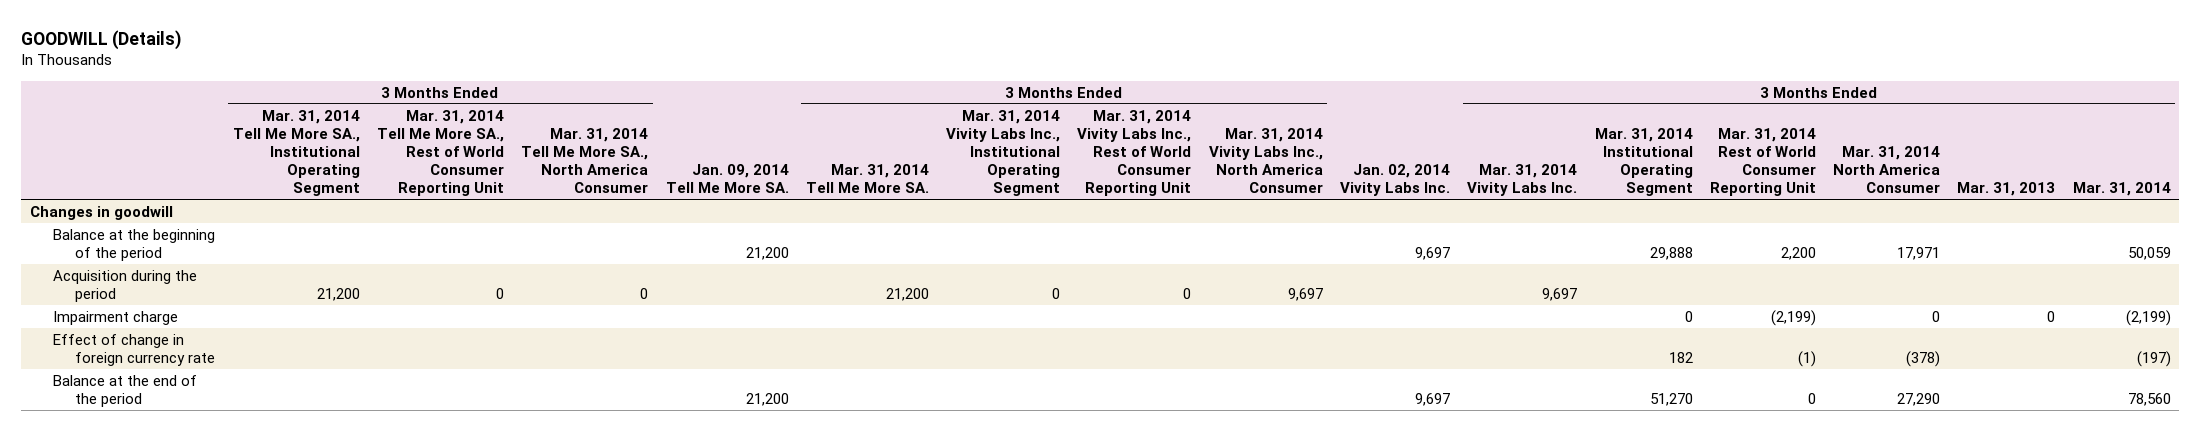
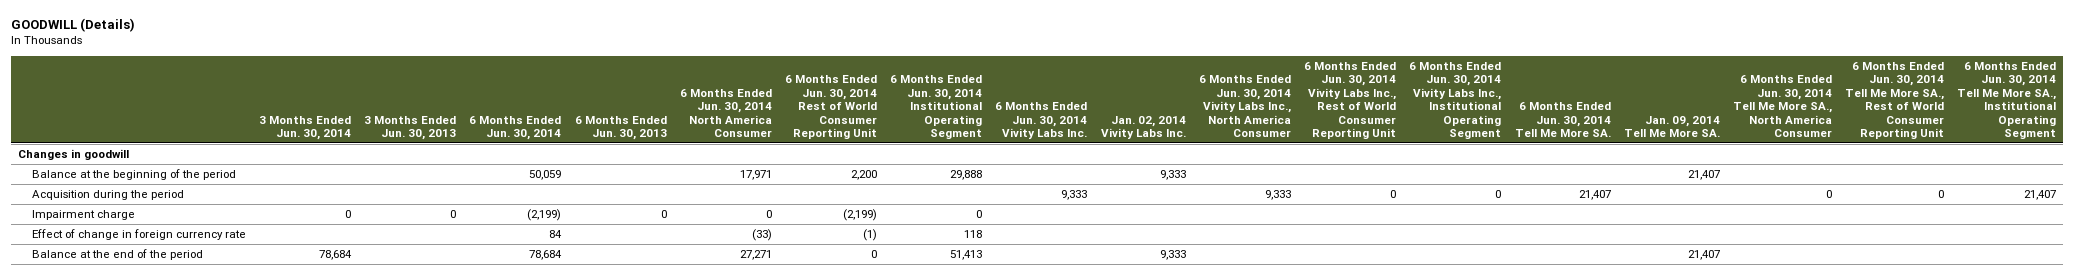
- | 3 Months Ended Mar. 31, 2014 Tell Me More SA., Institutional Operating Segment | 3 Months Ended Mar. 31, 2014 Tell Me More SA., Rest of World Consumer Reporting Unit | 3 Months Ended Mar. 31, 2014 Tell Me More SA., North America Consumer | Jan. 09, 2014 Tell Me More SA. | 3 Months Ended Mar. 31, 2014 Tell Me More SA. | 3 Months Ended Mar. 31, 2014 Vivity Labs Inc., Institutional Operating Segment | 3 Months Ended Mar. 31, 2014 Vivity Labs Inc., Rest of World Consumer Reporting Unit | 3 Months Ended Mar. 31, 2014 Vivity Labs Inc., North America Consumer | Jan. 02, 2014 Vivity Labs Inc. | 3 Months Ended Mar. 31, 2014 Vivity Labs Inc. | 3 Months Ended Mar. 31, 2014 Institutional Operating Segment | 3 Months Ended Mar. 31, 2014 Rest of World Consumer Reporting Unit | 3 Months Ended Mar. 31, 2014 North America Consumer | 3 Months Ended Mar. 31, 2013 | 3 Months Ended Mar. 31, 2014
+ | 3 Months Ended Jun. 30, 2014 | 3 Months Ended Jun. 30, 2013 | 6 Months Ended Jun. 30, 2014 | 6 Months Ended Jun. 30, 2013 | 6 Months Ended Jun. 30, 2014 North America Consumer | 6 Months Ended Jun. 30, 2014 Rest of World Consumer Reporting Unit | 6 Months Ended Jun. 30, 2014 Institutional Operating Segment | 6 Months Ended Jun. 30, 2014 Vivity Labs Inc. | Jan. 02, 2014 Vivity Labs Inc. | 6 Months Ended Jun. 30, 2014 Vivity Labs Inc., North America Consumer | 6 Months Ended Jun. 30, 2014 Vivity Labs Inc., Rest of World Consumer Reporting Unit | 6 Months Ended Jun. 30, 2014 Vivity Labs Inc., Institutional Operating Segment | 6 Months Ended Jun. 30, 2014 Tell Me More SA. | Jan. 09, 2014 Tell Me More SA. | 6 Months Ended Jun. 30, 2014 Tell Me More SA., North America Consumer | 6 Months Ended Jun. 30, 2014 Tell Me More SA., Rest of World Consumer Reporting Unit | 6 Months Ended Jun. 30, 2014 Tell Me More SA., Institutional Operating Segment
- Balance at the beginning of the period | | | | 21,200 | | | | | 9,697 | | 29,888 | 2,200 | 17,971 | | 50,059
+ Balance at the beginning of the period | | | 50,059 | | 17,971 | 2,200 | 29,888 | | 9,333 | | | | | 21,407 | | |
- Balance at the end of the period | | | | 21,200 | | | | | 9,697 | | 51,270 | 0 | 27,290 | | 78,560
+ Balance at the end of the period | 78,684 | | 78,684 | | 27,271 | 0 | 51,413 | | 9,333 | | | | | 21,407 | | |

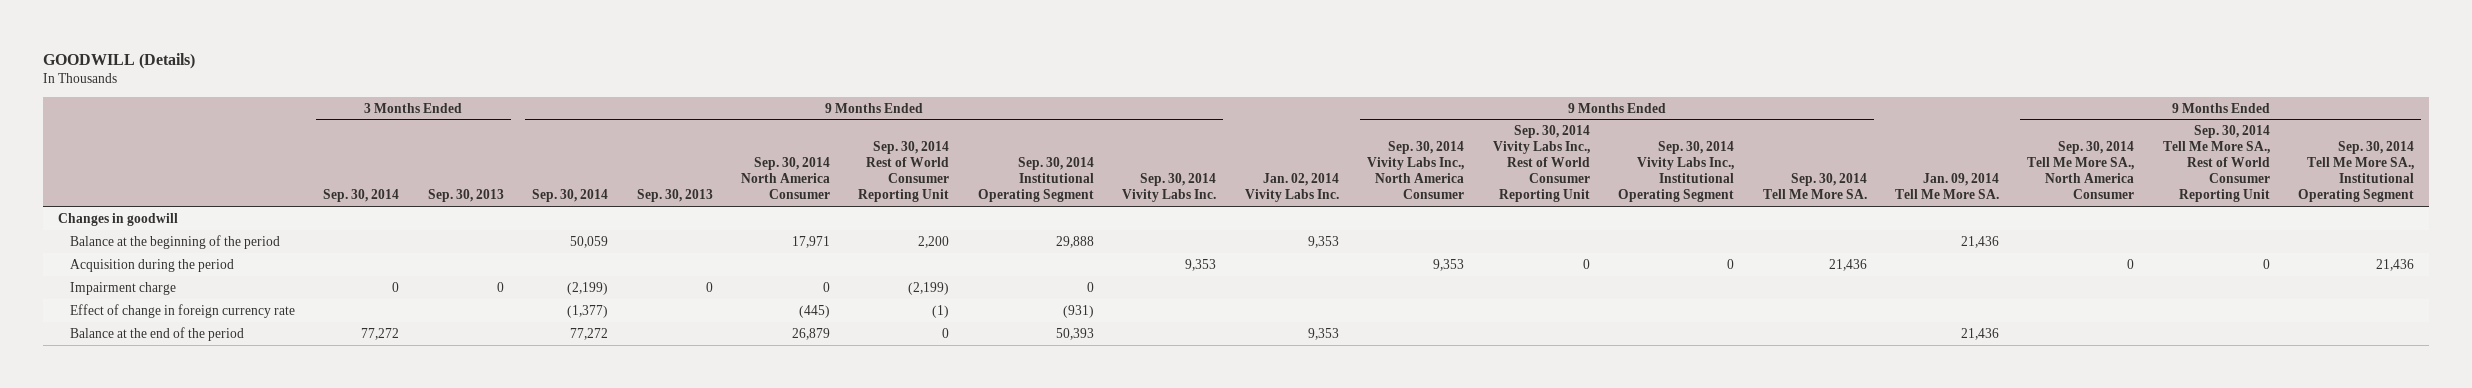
- | 3 Months Ended Jun. 30, 2014 | 3 Months Ended Jun. 30, 2013 | 6 Months Ended Jun. 30, 2014 | 6 Months Ended Jun. 30, 2013 | 6 Months Ended Jun. 30, 2014 North America Consumer | 6 Months Ended Jun. 30, 2014 Rest of World Consumer Reporting Unit | 6 Months Ended Jun. 30, 2014 Institutional Operating Segment | 6 Months Ended Jun. 30, 2014 Vivity Labs Inc. | Jan. 02, 2014 Vivity Labs Inc. | 6 Months Ended Jun. 30, 2014 Vivity Labs Inc., North America Consumer | 6 Months Ended Jun. 30, 2014 Vivity Labs Inc., Rest of World Consumer Reporting Unit | 6 Months Ended Jun. 30, 2014 Vivity Labs Inc., Institutional Operating Segment | 6 Months Ended Jun. 30, 2014 Tell Me More SA. | Jan. 09, 2014 Tell Me More SA. | 6 Months Ended Jun. 30, 2014 Tell Me More SA., North America Consumer | 6 Months Ended Jun. 30, 2014 Tell Me More SA., Rest of World Consumer Reporting Unit | 6 Months Ended Jun. 30, 2014 Tell Me More SA., Institutional Operating Segment
+ | 3 Months Ended Sep. 30, 2014 | 3 Months Ended Sep. 30, 2013 | 9 Months Ended Sep. 30, 2014 | 9 Months Ended Sep. 30, 2013 | 9 Months Ended Sep. 30, 2014 North America Consumer | 9 Months Ended Sep. 30, 2014 Rest of World Consumer Reporting Unit | 9 Months Ended Sep. 30, 2014 Institutional Operating Segment | 9 Months Ended Sep. 30, 2014 Vivity Labs Inc. | Jan. 02, 2014 Vivity Labs Inc. | 9 Months Ended Sep. 30, 2014 Vivity Labs Inc., North America Consumer | 9 Months Ended Sep. 30, 2014 Vivity Labs Inc., Rest of World Consumer Reporting Unit | 9 Months Ended Sep. 30, 2014 Vivity Labs Inc., Institutional Operating Segment | 9 Months Ended Sep. 30, 2014 Tell Me More SA. | Jan. 09, 2014 Tell Me More SA. | 9 Months Ended Sep. 30, 2014 Tell Me More SA., North America Consumer | 9 Months Ended Sep. 30, 2014 Tell Me More SA., Rest of World Consumer Reporting Unit | 9 Months Ended Sep. 30, 2014 Tell Me More SA., Institutional Operating Segment
- Balance at the beginning of the period | | | 50,059 | | 17,971 | 2,200 | 29,888 | | 9,333 | | | | | 21,407 | | |
+ Balance at the beginning of the period | | | 50,059 | | 17,971 | 2,200 | 29,888 | | 9,353 | | | | | 21,436 | | |
- Balance at the end of the period | 78,684 | | 78,684 | | 27,271 | 0 | 51,413 | | 9,333 | | | | | 21,407 | | |
+ Balance at the end of the period | 77,272 | | 77,272 | | 26,879 | 0 | 50,393 | | 9,353 | | | | | 21,436 | | |

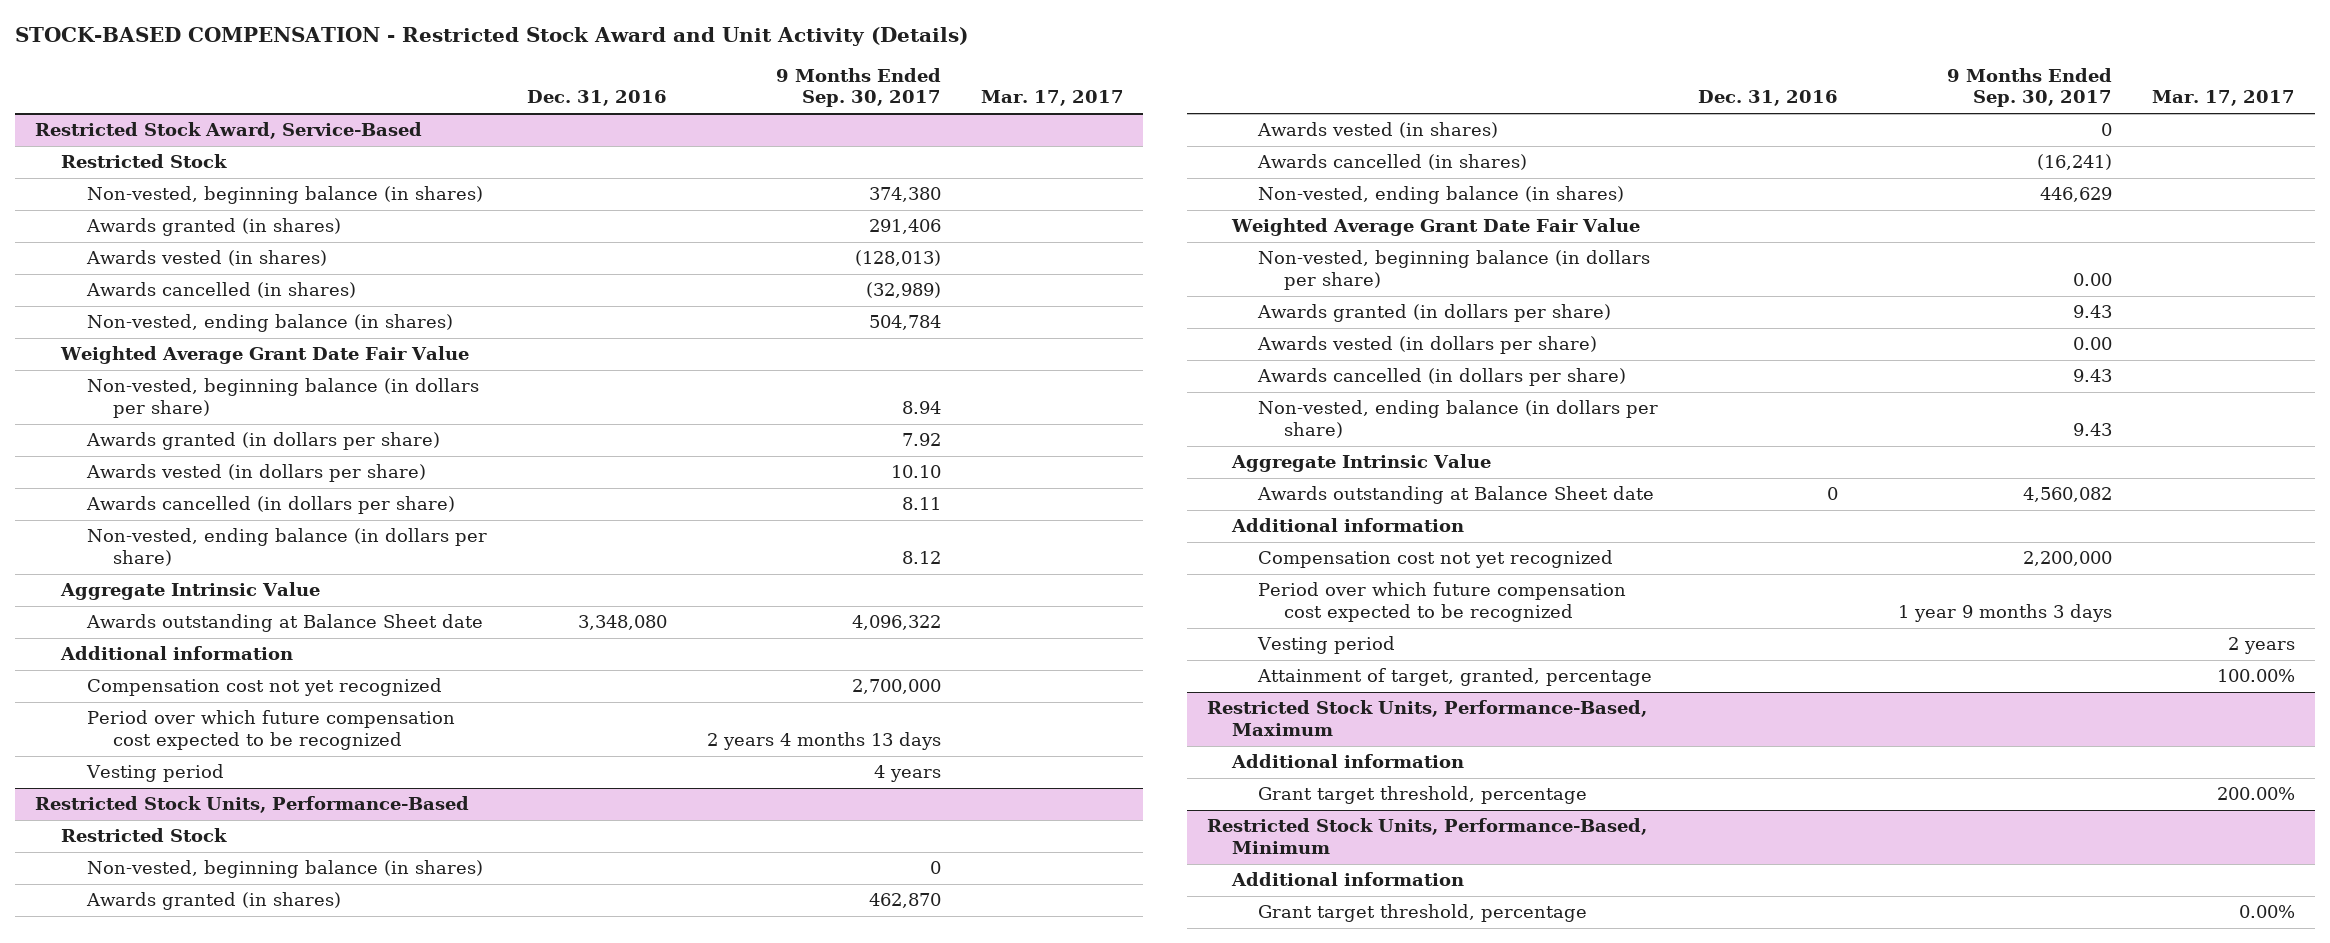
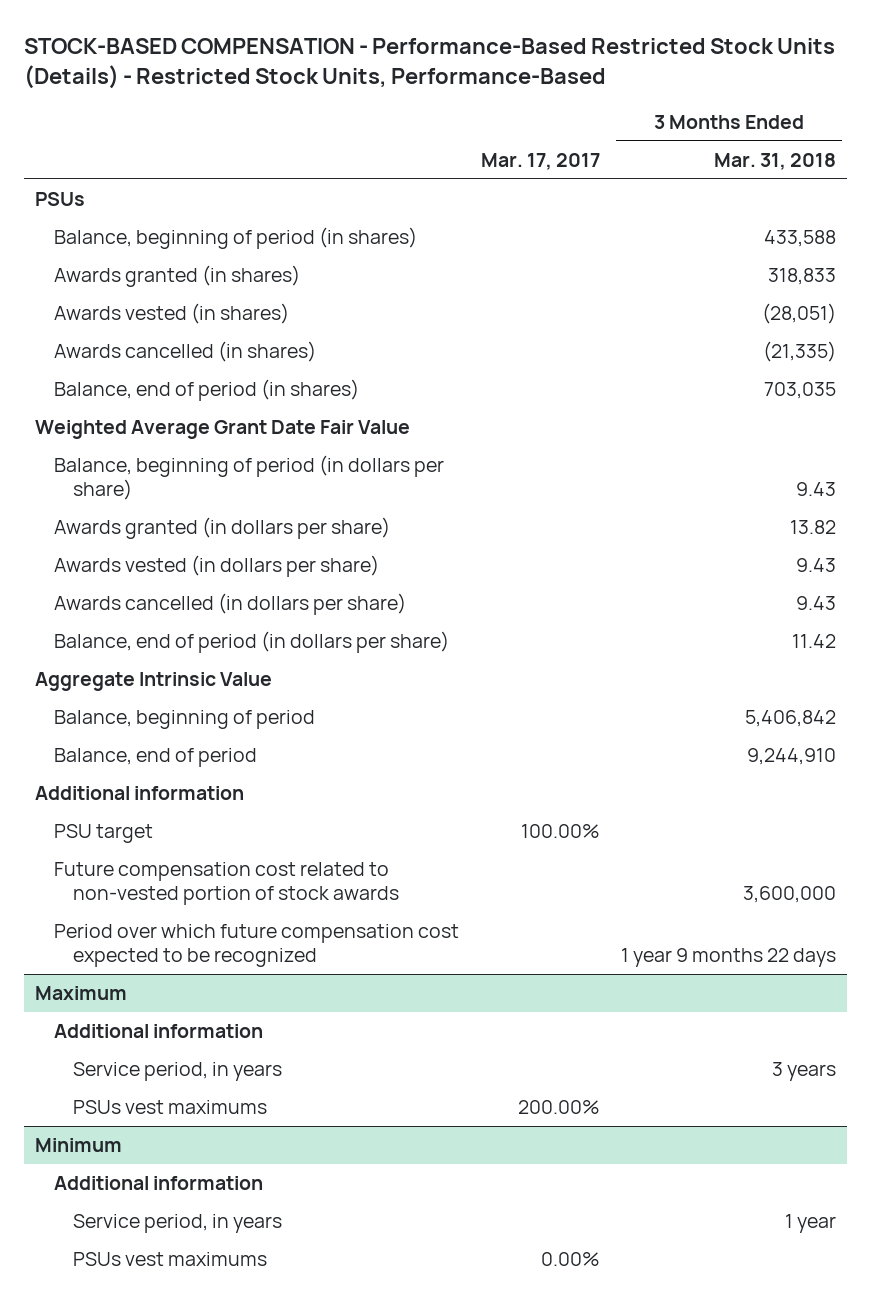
- STOCK-BASED COMPENSATION - Restricted Stock Award and Unit Activity (Details)
+ STOCK-BASED COMPENSATION - Performance-Based Restricted Stock Units (Details) - Restricted Stock Units, Performance-Based
- | Dec. 31, 2016 | 9 Months Ended Sep. 30, 2017 | Mar. 17, 2017
+ | Mar. 17, 2017 | 3 Months Ended Mar. 31, 2018
- Restricted Stock Award, Service-Based
- Restricted Stock
- Non-vested, beginning balance (in shares) | | 374,380 |
- Awards granted (in shares) | | 291,406 |
- Awards vested (in shares) | | (128,013) |
- Awards cancelled (in shares) | | (32,989) |
- Non-vested, ending balance (in shares) | | 504,784 |
- Weighted Average Grant Date Fair Value
- Non-vested, beginning balance (in dollars per share) | | 8.94 |
- Awards granted (in dollars per share) | | 7.92 |
- Awards vested (in dollars per share) | | 10.10 |
- Awards cancelled (in dollars per share) | | 8.11 |
- Non-vested, ending balance (in dollars per share) | | 8.12 |
- Aggregate Intrinsic Value
- Awards outstanding at Balance Sheet date | 3,348,080 | 4,096,322 |
- Additional information
- Compensation cost not yet recognized | | 2,700,000 |
- Period over which future compensation cost expected to be recognized | | 2 years 4 months 13 days |
- Vesting period | | 4 years |
- Restricted Stock Units, Performance-Based
- Restricted Stock
- Non-vested, beginning balance (in shares) | | 0 |
- Awards granted (in shares) | | 462,870 |
- Awards vested (in shares) | | 0 |
- Awards cancelled (in shares) | | (16,241) |
- Non-vested, ending balance (in shares) | | 446,629 |
- Weighted Average Grant Date Fair Value
- Non-vested, beginning balance (in dollars per share) | | 0.00 |
- Awards granted (in dollars per share) | | 9.43 |
- Awards vested (in dollars per share) | | 0.00 |
- Awards cancelled (in dollars per share) | | 9.43 |
- Non-vested, ending balance (in dollars per share) | | 9.43 |
- Aggregate Intrinsic Value
- Awards outstanding at Balance Sheet date | 0 | 4,560,082 |
- Additional information
- Compensation cost not yet recognized | | 2,200,000 |
- Period over which future compensation cost expected to be recognized | | 1 year 9 months 3 days |
- Vesting period | | | 2 years
- Attainment of target, granted, percentage | | | 100.00%
- Restricted Stock Units, Performance-Based, Maximum
+ PSUs
+ Balance, beginning of period (in shares) | | 433,588
+ Awards granted (in shares) | | 318,833
+ Awards vested (in shares) | | (28,051)
+ Awards cancelled (in shares) | | (21,335)
+ Balance, end of period (in shares) | | 703,035
+ Weighted Average Grant Date Fair Value
+ Balance, beginning of period (in dollars per share) | | 9.43
+ Awards granted (in dollars per share) | | 13.82
+ Awards vested (in dollars per share) | | 9.43
+ Awards cancelled (in dollars per share) | | 9.43
+ Balance, end of period (in dollars per share) | | 11.42
+ Aggregate Intrinsic Value
+ Balance, beginning of period | | 5,406,842
+ Balance, end of period | | 9,244,910
+ Additional information
+ PSU target | 100.00% |
+ Future compensation cost related to non-vested portion of stock awards | | 3,600,000
+ Period over which future compensation cost expected to be recognized | | 1 year 9 months 22 days
+ Maximum
- Grant target threshold, percentage | | | 200.00%
- Restricted Stock Units, Performance-Based, Minimum
+ Service period, in years | | 3 years
+ PSUs vest maximums | 200.00% |
+ Minimum
- Grant target threshold, percentage | | | 0.00%
+ Service period, in years | | 1 year
+ PSUs vest maximums | 0.00% |

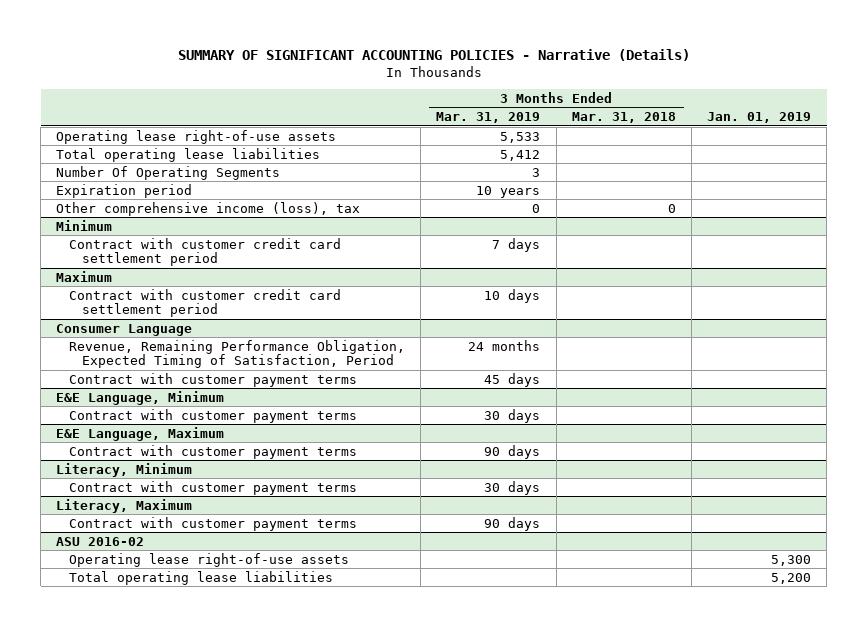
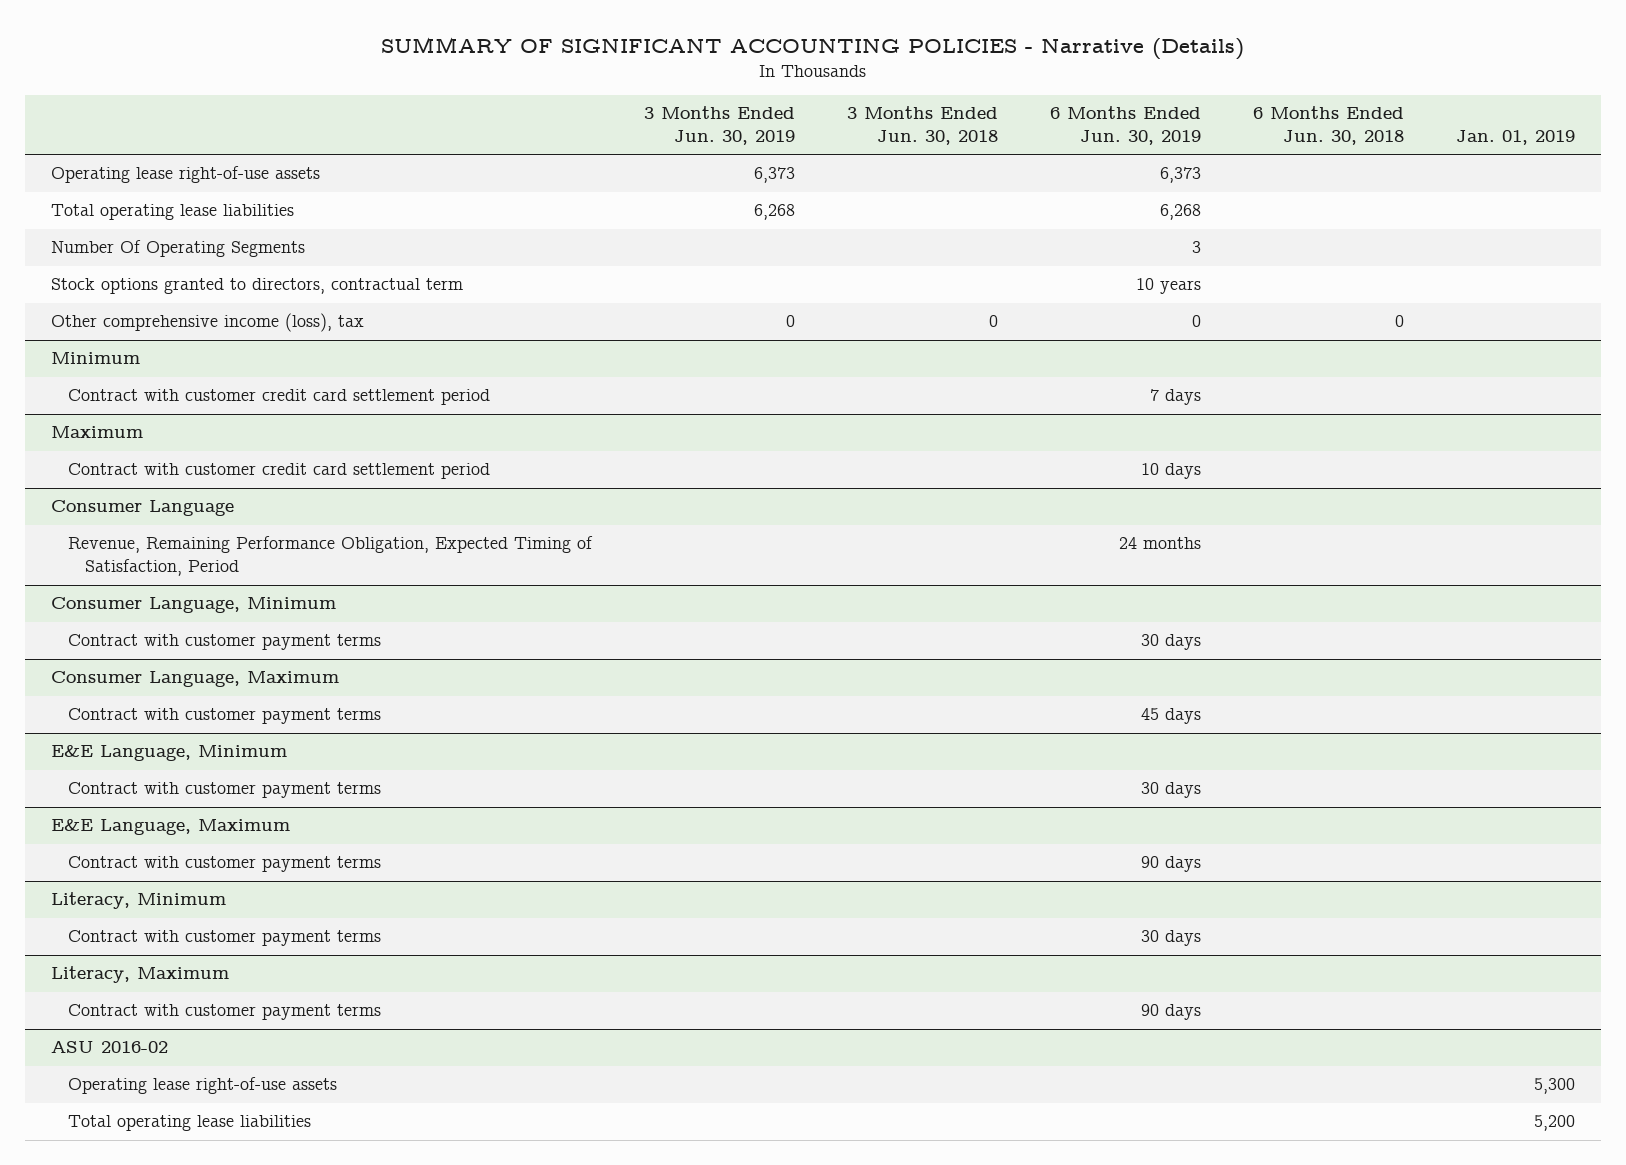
- | 3 Months Ended Mar. 31, 2019 | 3 Months Ended Mar. 31, 2018 | Jan. 01, 2019
+ | 3 Months Ended Jun. 30, 2019 | 3 Months Ended Jun. 30, 2018 | 6 Months Ended Jun. 30, 2019 | 6 Months Ended Jun. 30, 2018 | Jan. 01, 2019
- Expiration period | 10 years | |
+ Stock options granted to directors, contractual term | | | 10 years | |
@ Consumer Language
- Contract with customer payment terms | 45 days | |
+ Consumer Language, Minimum
+ Contract with customer payment terms | | | 30 days | |
+ Consumer Language, Maximum
+ Contract with customer payment terms | | | 45 days | |

